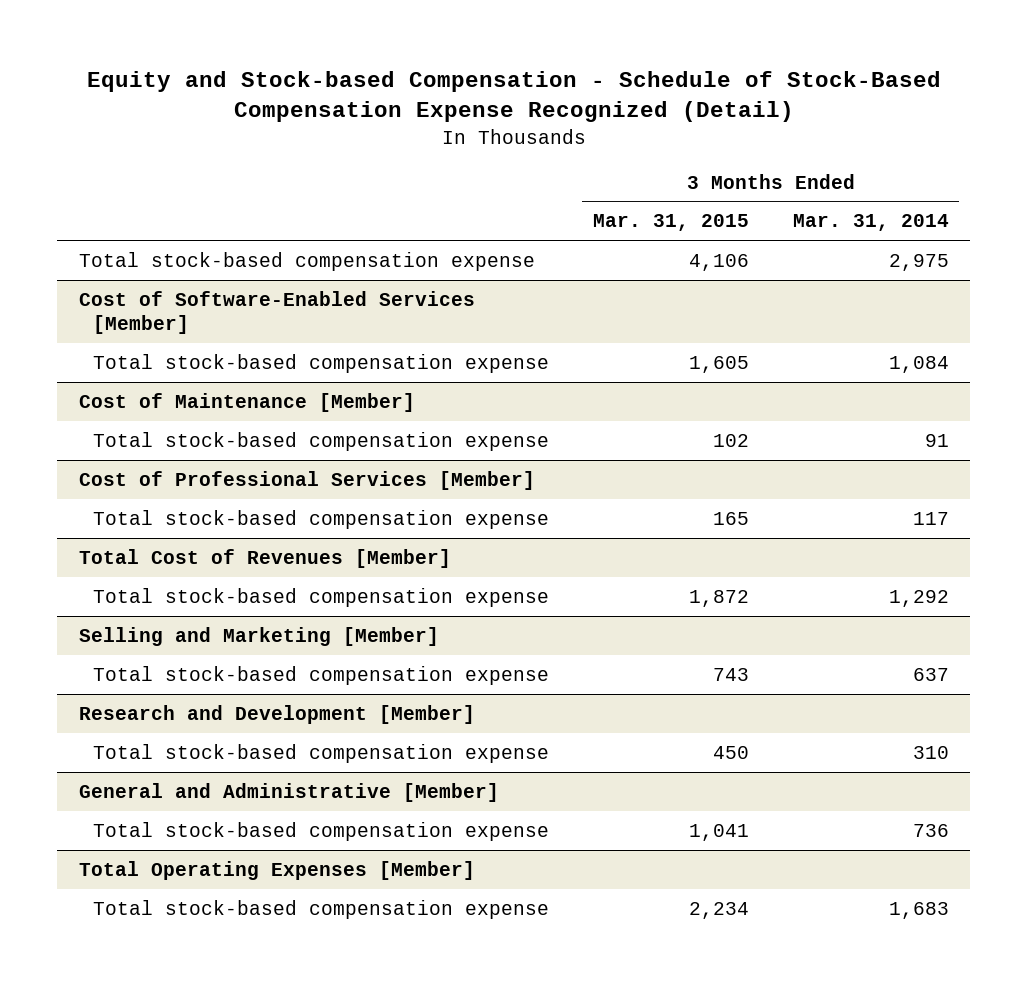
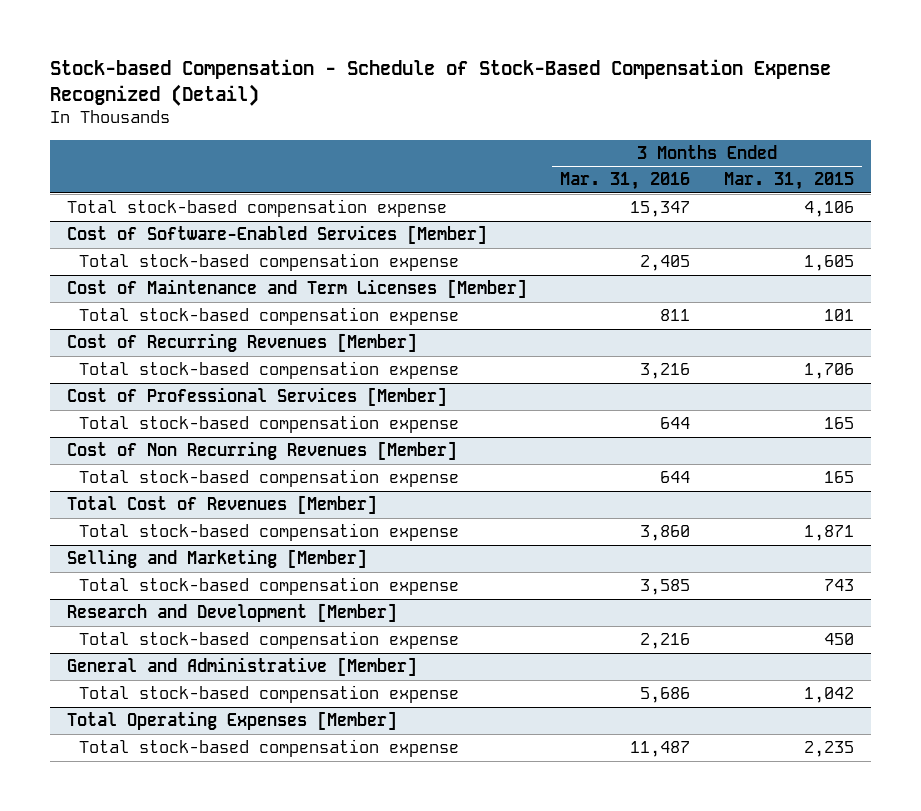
- Equity and Stock-based Compensation - Schedule of Stock-Based Compensation Expense Recognized (Detail)
+ Stock-based Compensation - Schedule of Stock-Based Compensation Expense Recognized (Detail)
- | 3 Months Ended Mar. 31, 2015 | 3 Months Ended Mar. 31, 2014
+ | 3 Months Ended Mar. 31, 2016 | 3 Months Ended Mar. 31, 2015
- Cost of Maintenance [Member]
- Total stock-based compensation expense | 102 | 91
+ Cost of Maintenance and Term Licenses [Member]
+ Total stock-based compensation expense | 811 | 101
+ Cost of Recurring Revenues [Member]
+ Total stock-based compensation expense | 3,216 | 1,706
+ Cost of Non Recurring Revenues [Member]
+ Total stock-based compensation expense | 644 | 165
@ Total Cost of Revenues [Member]
- Total stock-based compensation expense | 1,872 | 1,292
+ Total stock-based compensation expense | 3,860 | 1,871
@ General and Administrative [Member]
- Total stock-based compensation expense | 1,041 | 736
+ Total stock-based compensation expense | 5,686 | 1,042
@ Total Operating Expenses [Member]
- Total stock-based compensation expense | 2,234 | 1,683
+ Total stock-based compensation expense | 11,487 | 2,235

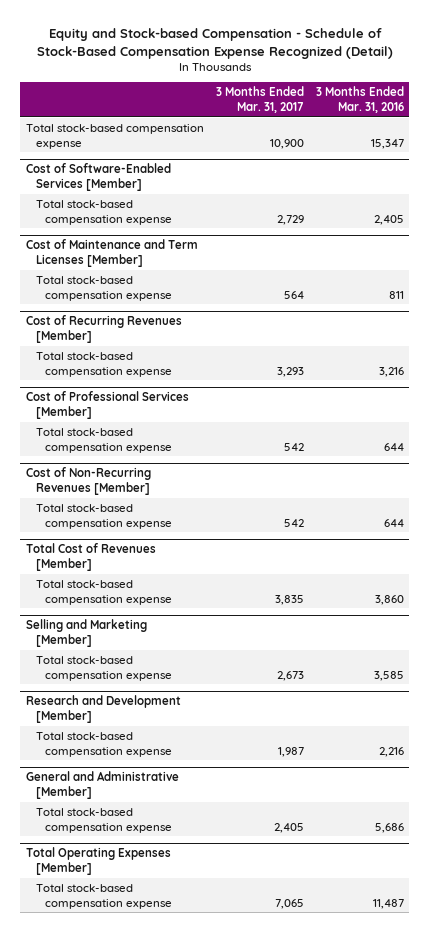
- Stock-based Compensation - Schedule of Stock-Based Compensation Expense Recognized (Detail)
+ Equity and Stock-based Compensation - Schedule of Stock-Based Compensation Expense Recognized (Detail)
- | 3 Months Ended Mar. 31, 2016 | 3 Months Ended Mar. 31, 2015
+ | 3 Months Ended Mar. 31, 2017 | 3 Months Ended Mar. 31, 2016
- Cost of Non Recurring Revenues [Member]
+ Cost of Non-Recurring Revenues [Member]

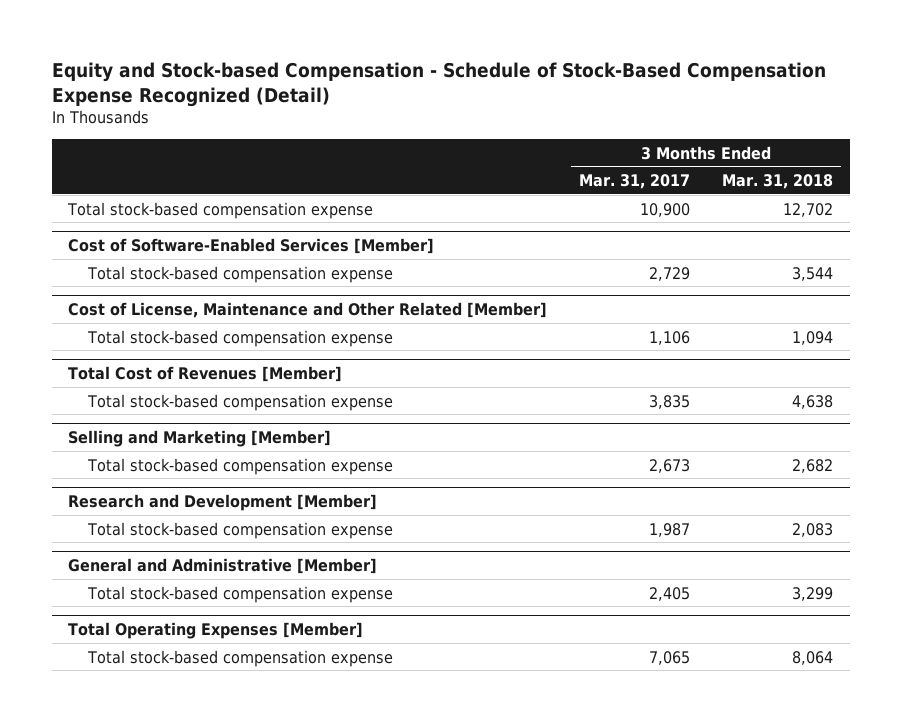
- | 3 Months Ended Mar. 31, 2017 | 3 Months Ended Mar. 31, 2016
+ | 3 Months Ended Mar. 31, 2017 | 3 Months Ended Mar. 31, 2018
- Cost of Maintenance and Term Licenses [Member]
- Total stock-based compensation expense | 564 | 811
- Cost of Recurring Revenues [Member]
- Total stock-based compensation expense | 3,293 | 3,216
- Cost of Professional Services [Member]
- Total stock-based compensation expense | 542 | 644
- Cost of Non-Recurring Revenues [Member]
- Total stock-based compensation expense | 542 | 644
+ Cost of License, Maintenance and Other Related [Member]
+ Total stock-based compensation expense | 1,106 | 1,094

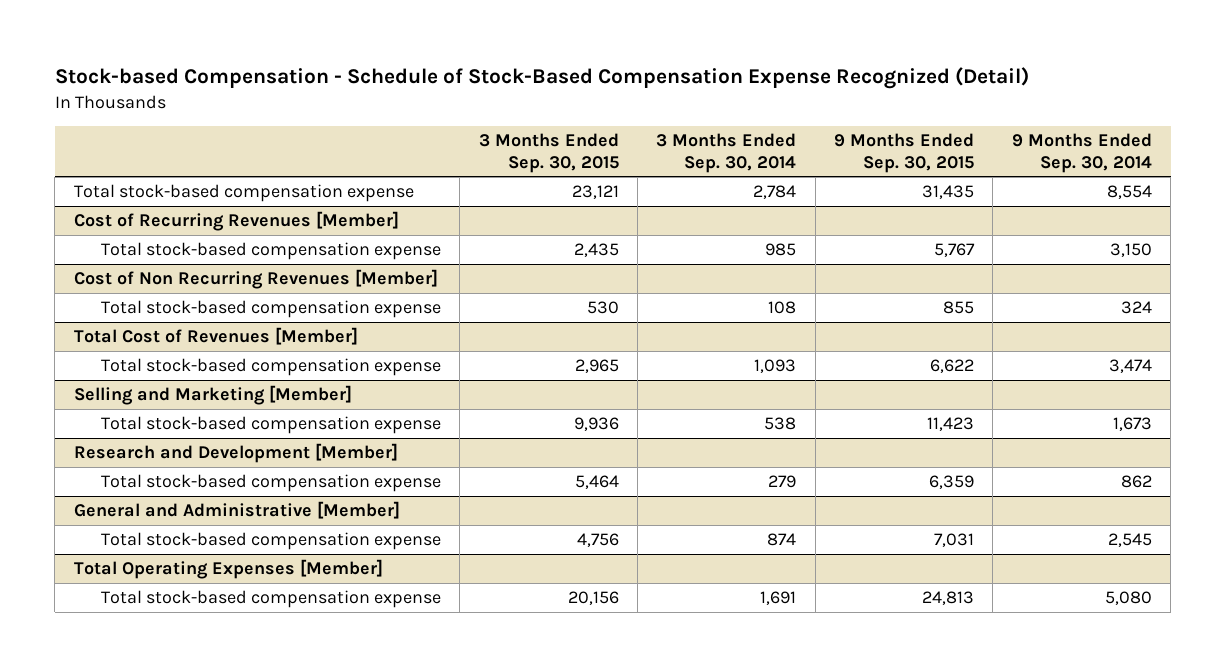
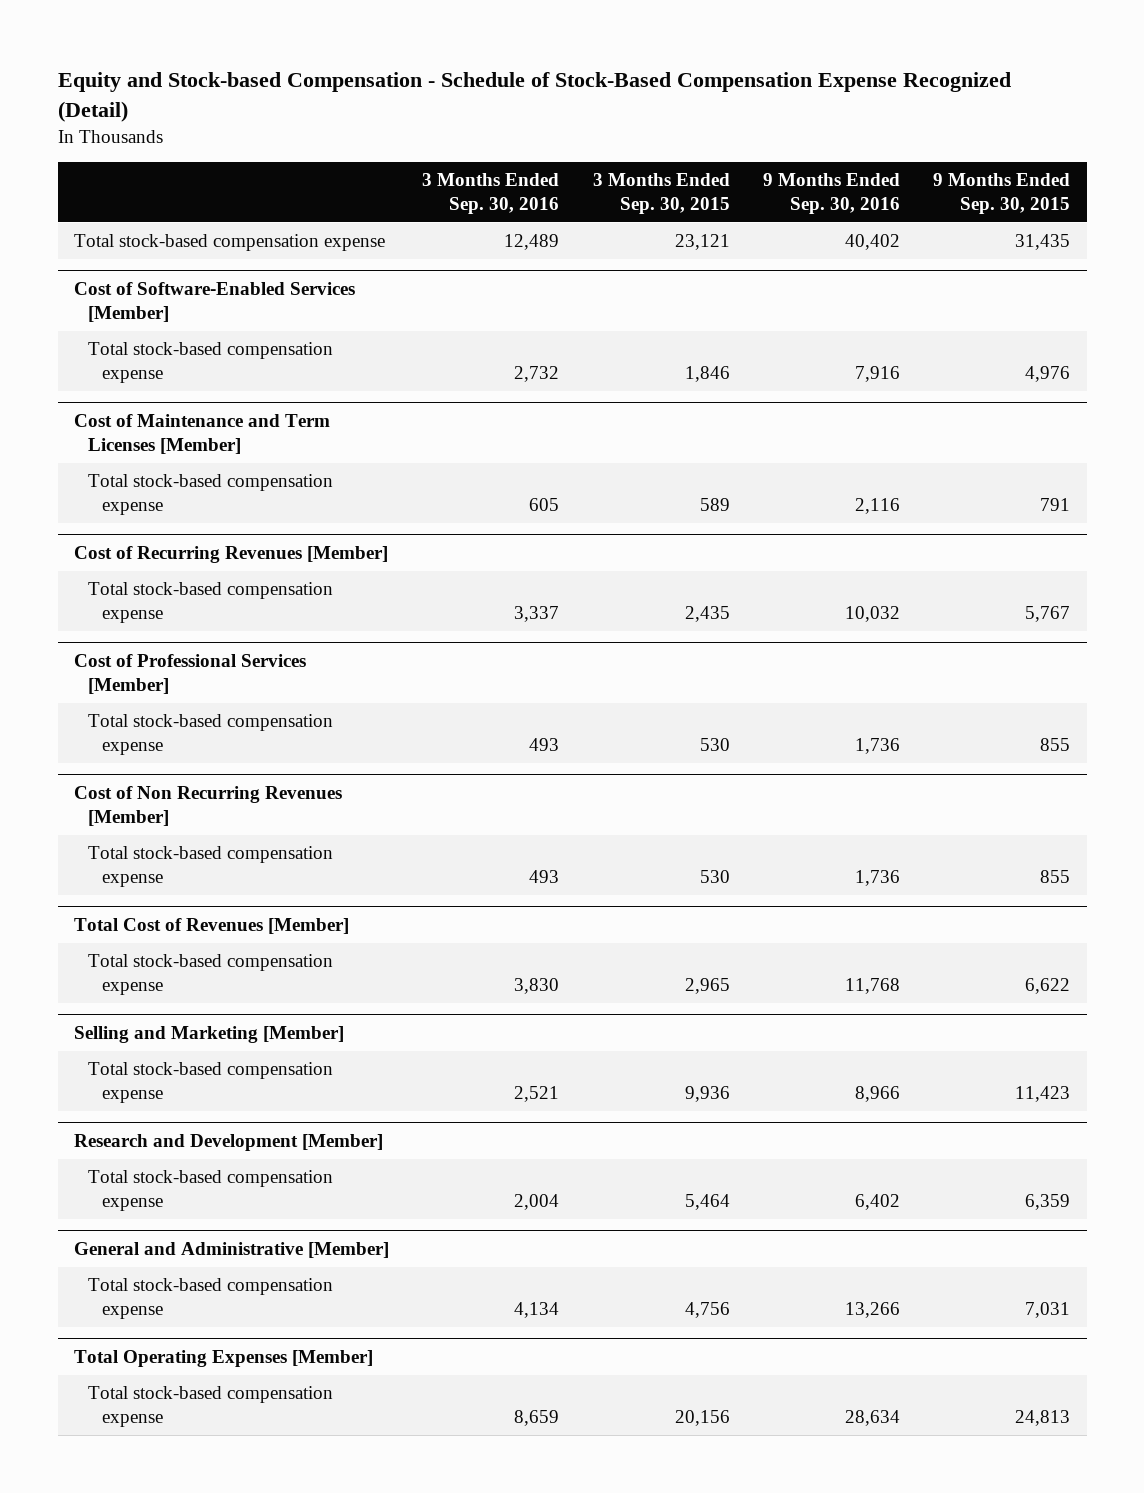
- Stock-based Compensation - Schedule of Stock-Based Compensation Expense Recognized (Detail)
+ Equity and Stock-based Compensation - Schedule of Stock-Based Compensation Expense Recognized (Detail)
- | 3 Months Ended Sep. 30, 2015 | 3 Months Ended Sep. 30, 2014 | 9 Months Ended Sep. 30, 2015 | 9 Months Ended Sep. 30, 2014
+ | 3 Months Ended Sep. 30, 2016 | 3 Months Ended Sep. 30, 2015 | 9 Months Ended Sep. 30, 2016 | 9 Months Ended Sep. 30, 2015
+ Cost of Software-Enabled Services [Member]
+ Total stock-based compensation expense | 2,732 | 1,846 | 7,916 | 4,976
+ Cost of Maintenance and Term Licenses [Member]
+ Total stock-based compensation expense | 605 | 589 | 2,116 | 791
+ Cost of Professional Services [Member]
+ Total stock-based compensation expense | 493 | 530 | 1,736 | 855

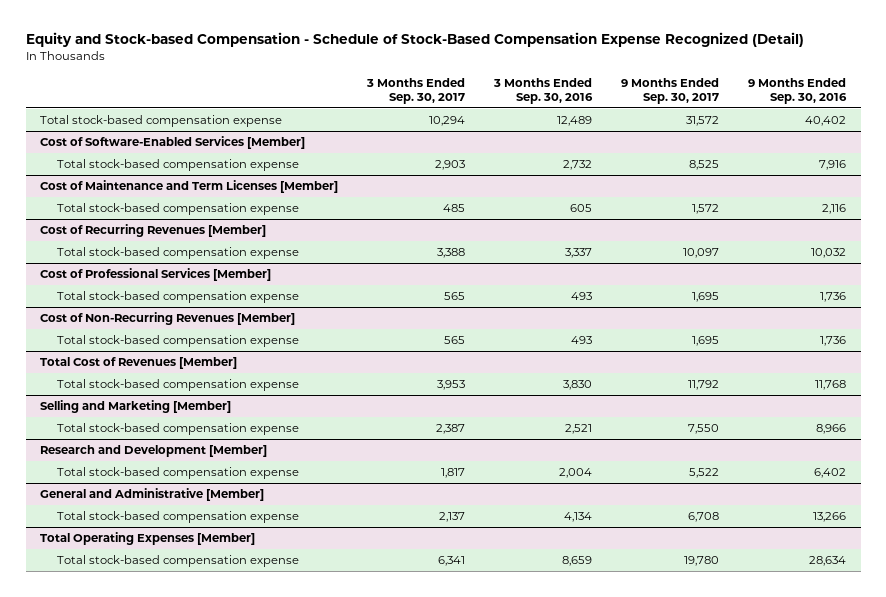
- | 3 Months Ended Sep. 30, 2016 | 3 Months Ended Sep. 30, 2015 | 9 Months Ended Sep. 30, 2016 | 9 Months Ended Sep. 30, 2015
+ | 3 Months Ended Sep. 30, 2017 | 3 Months Ended Sep. 30, 2016 | 9 Months Ended Sep. 30, 2017 | 9 Months Ended Sep. 30, 2016
- Cost of Non Recurring Revenues [Member]
+ Cost of Non-Recurring Revenues [Member]

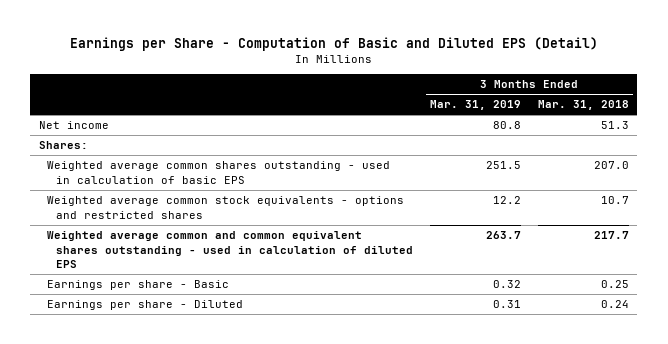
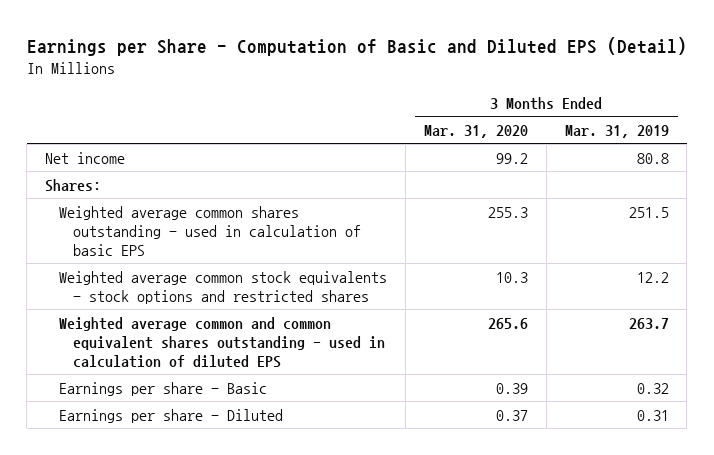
- | 3 Months Ended Mar. 31, 2019 | 3 Months Ended Mar. 31, 2018
+ | 3 Months Ended Mar. 31, 2020 | 3 Months Ended Mar. 31, 2019
- Weighted average common stock equivalents - options and restricted shares | 12.2 | 10.7
+ Weighted average common stock equivalents - stock options and restricted shares | 10.3 | 12.2

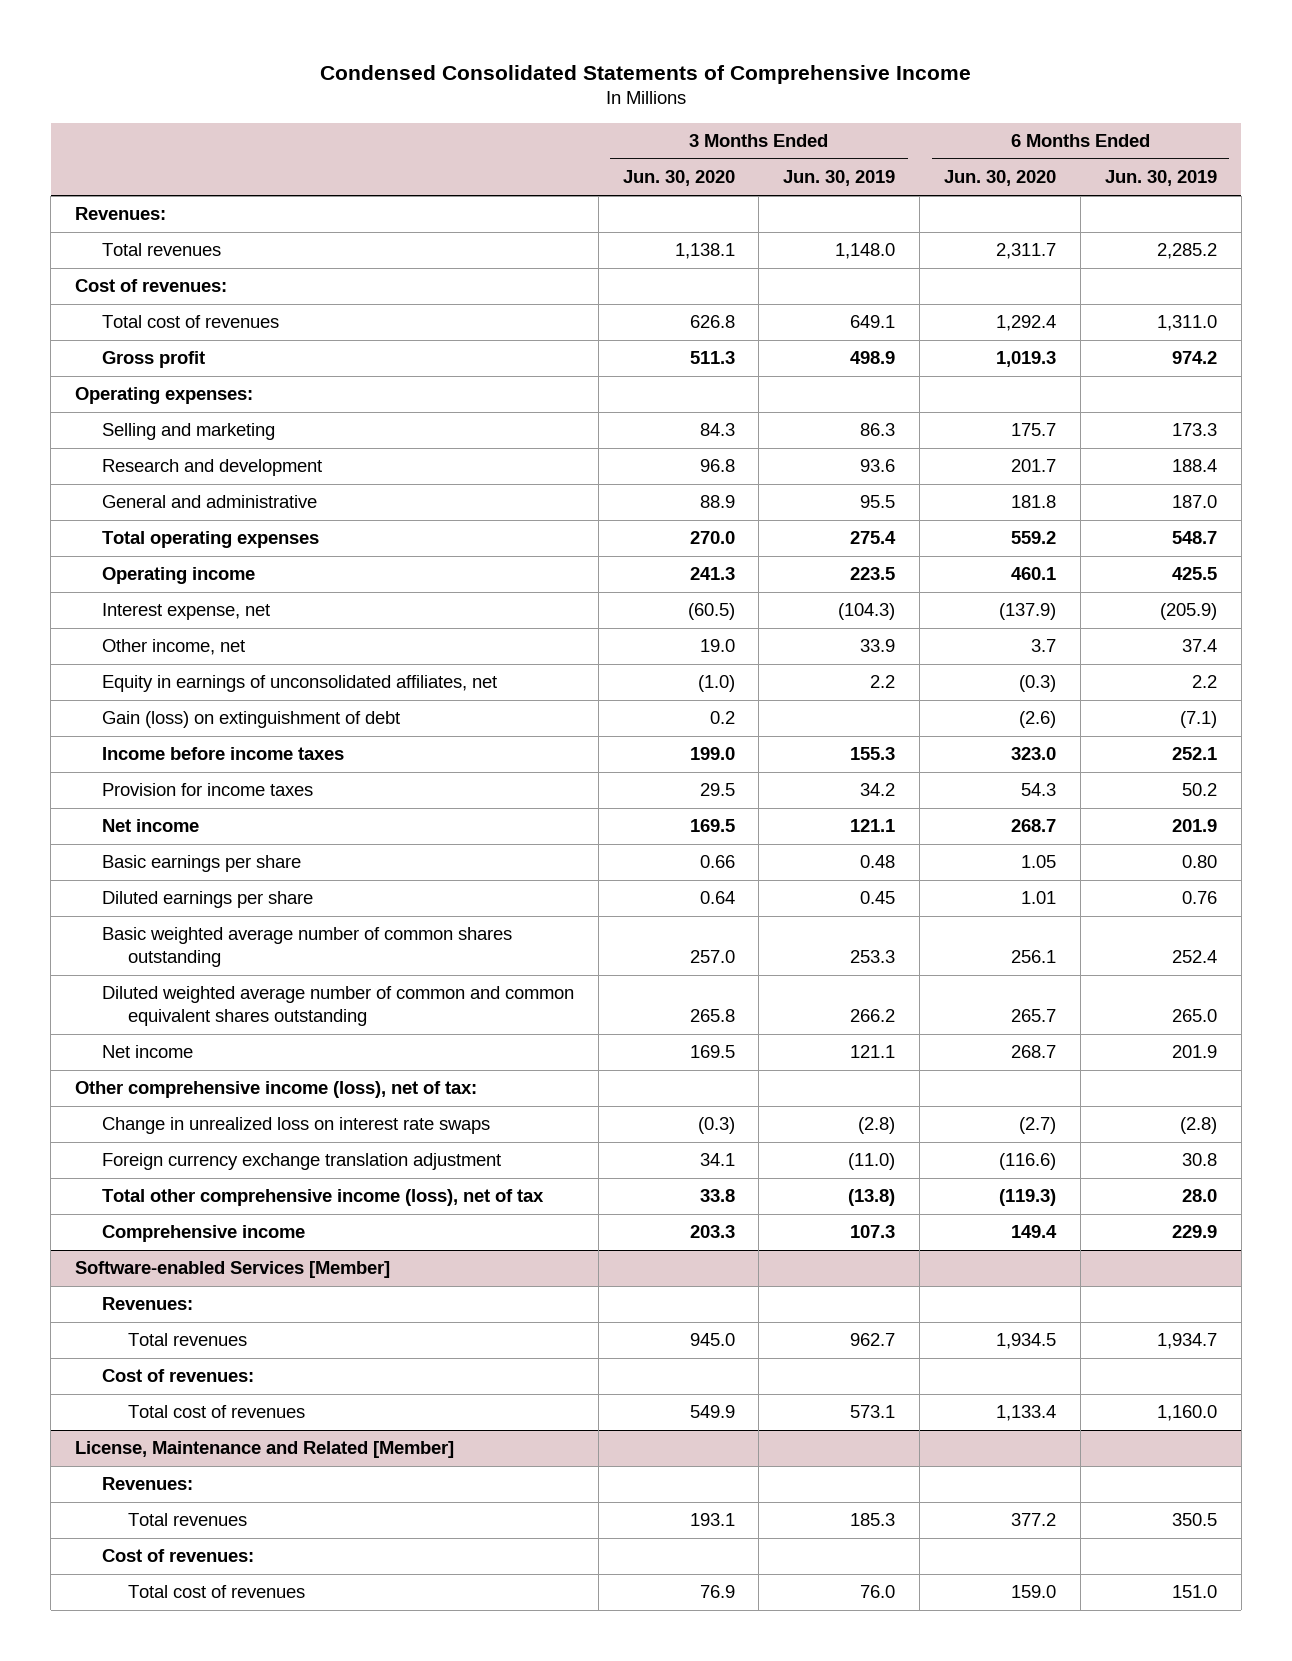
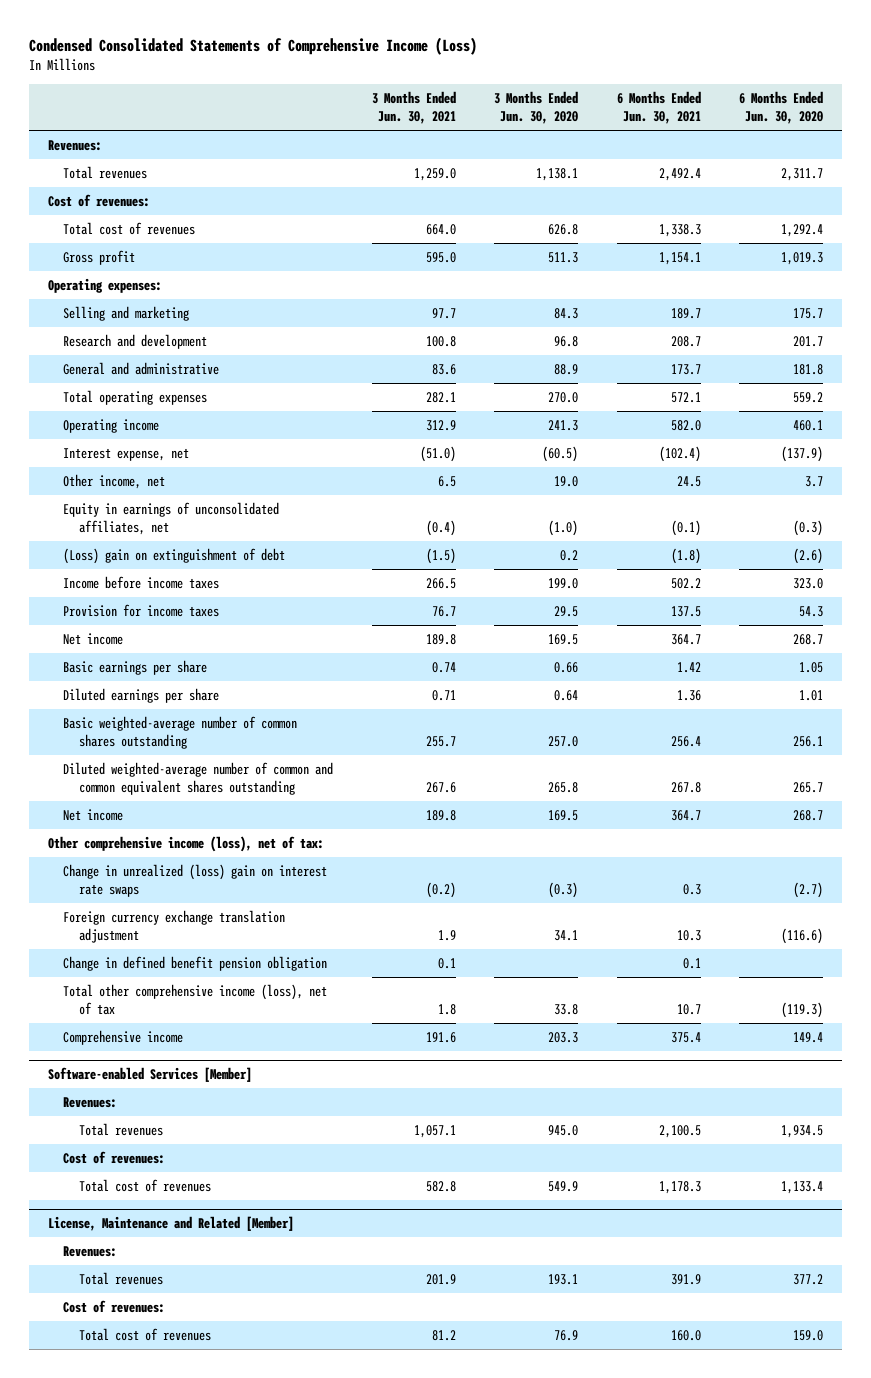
- Condensed Consolidated Statements of Comprehensive Income
+ Condensed Consolidated Statements of Comprehensive Income (Loss)
- | 3 Months Ended Jun. 30, 2020 | 3 Months Ended Jun. 30, 2019 | 6 Months Ended Jun. 30, 2020 | 6 Months Ended Jun. 30, 2019
+ | 3 Months Ended Jun. 30, 2021 | 3 Months Ended Jun. 30, 2020 | 6 Months Ended Jun. 30, 2021 | 6 Months Ended Jun. 30, 2020
- Gain (loss) on extinguishment of debt | 0.2 | | (2.6) | (7.1)
+ (Loss) gain on extinguishment of debt | (1.5) | 0.2 | (1.8) | (2.6)
- Basic weighted average number of common shares outstanding | 257.0 | 253.3 | 256.1 | 252.4
- Diluted weighted average number of common and common equivalent shares outstanding | 265.8 | 266.2 | 265.7 | 265.0
+ Basic weighted-average number of common shares outstanding | 255.7 | 257.0 | 256.4 | 256.1
+ Diluted weighted-average number of common and common equivalent shares outstanding | 267.6 | 265.8 | 267.8 | 265.7
- Change in unrealized loss on interest rate swaps | (0.3) | (2.8) | (2.7) | (2.8)
+ Change in unrealized (loss) gain on interest rate swaps | (0.2) | (0.3) | 0.3 | (2.7)
+ Change in defined benefit pension obligation | 0.1 | | 0.1 |

